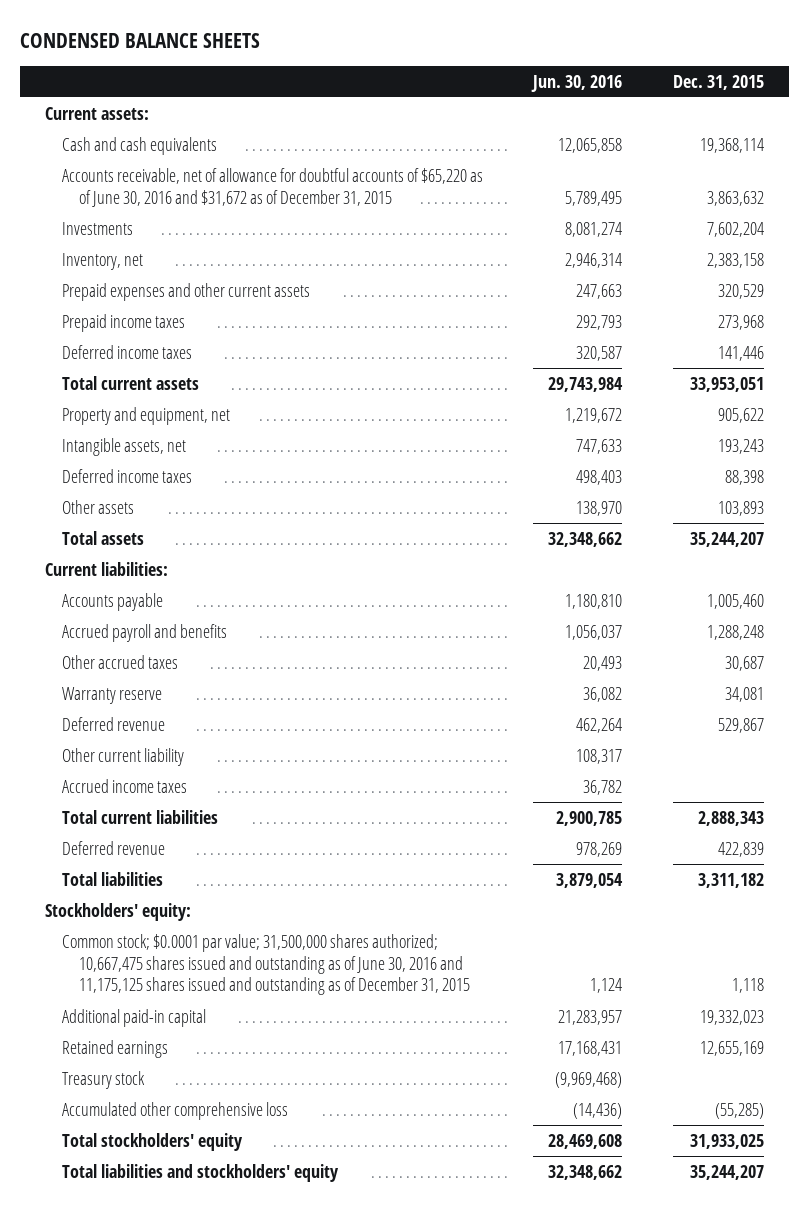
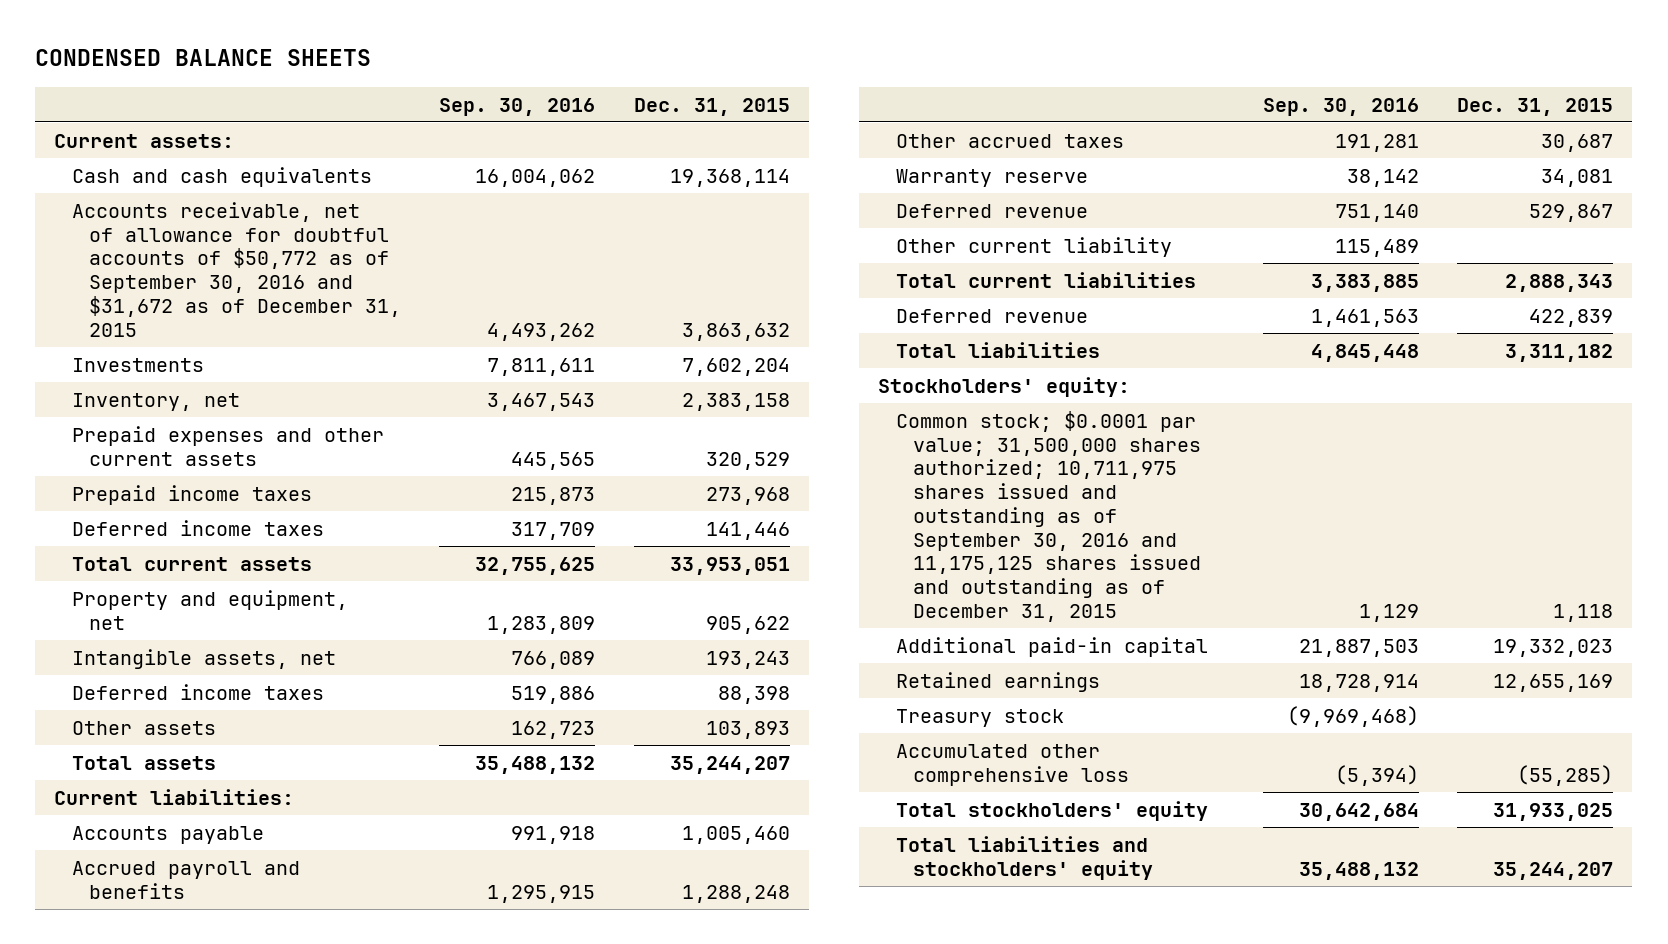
- | Jun. 30, 2016 | Dec. 31, 2015
+ | Sep. 30, 2016 | Dec. 31, 2015
- Accounts receivable, net of allowance for doubtful accounts of $65,220 as of June 30, 2016 and $31,672 as of December 31, 2015 | 5,789,495 | 3,863,632
+ Accounts receivable, net of allowance for doubtful accounts of $50,772 as of September 30, 2016 and $31,672 as of December 31, 2015 | 4,493,262 | 3,863,632
- Accrued income taxes | 36,782 |
- Common stock; $0.0001 par value; 31,500,000 shares authorized; 10,667,475 shares issued and outstanding as of June 30, 2016 and 11,175,125 shares issued and outstanding as of December 31, 2015 | 1,124 | 1,118
+ Common stock; $0.0001 par value; 31,500,000 shares authorized; 10,711,975 shares issued and outstanding as of September 30, 2016 and 11,175,125 shares issued and outstanding as of December 31, 2015 | 1,129 | 1,118

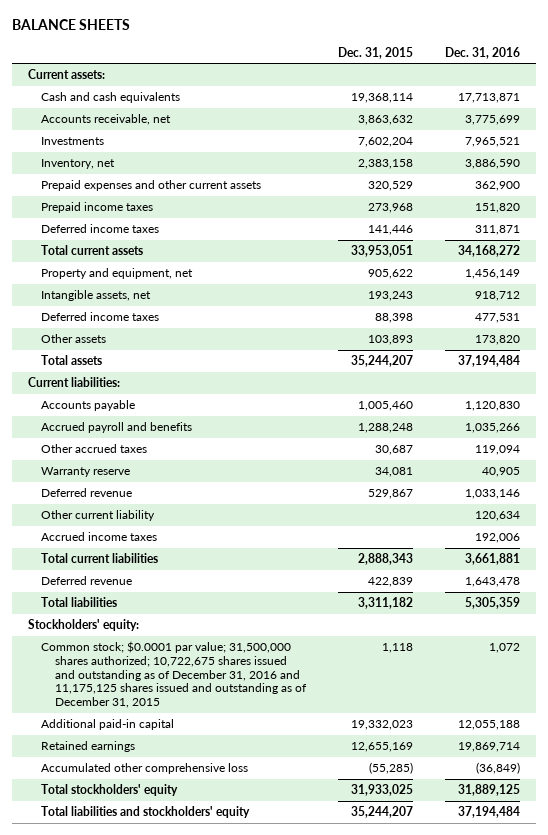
- CONDENSED BALANCE SHEETS
+ BALANCE SHEETS
- | Sep. 30, 2016 | Dec. 31, 2015
+ | Dec. 31, 2015 | Dec. 31, 2016
- Accounts receivable, net of allowance for doubtful accounts of $50,772 as of September 30, 2016 and $31,672 as of December 31, 2015 | 4,493,262 | 3,863,632
+ Accounts receivable, net | 3,863,632 | 3,775,699
+ Accrued income taxes | | 192,006
- Common stock; $0.0001 par value; 31,500,000 shares authorized; 10,711,975 shares issued and outstanding as of September 30, 2016 and 11,175,125 shares issued and outstanding as of December 31, 2015 | 1,129 | 1,118
+ Common stock; $0.0001 par value; 31,500,000 shares authorized; 10,722,675 shares issued and outstanding as of December 31, 2016 and 11,175,125 shares issued and outstanding as of December 31, 2015 | 1,118 | 1,072
- Treasury stock | (9,969,468) |

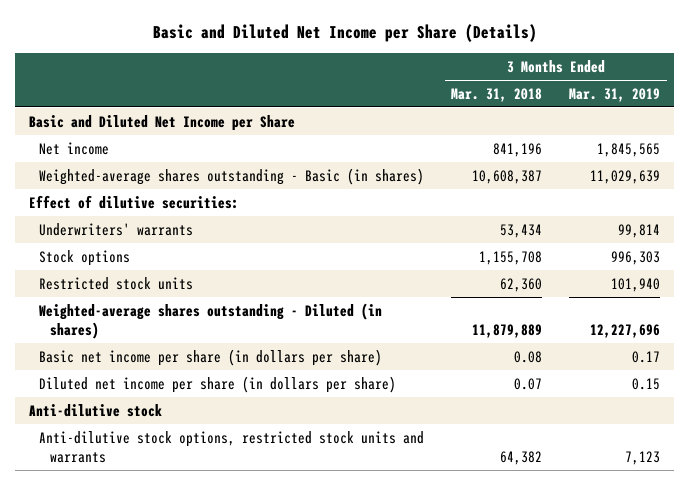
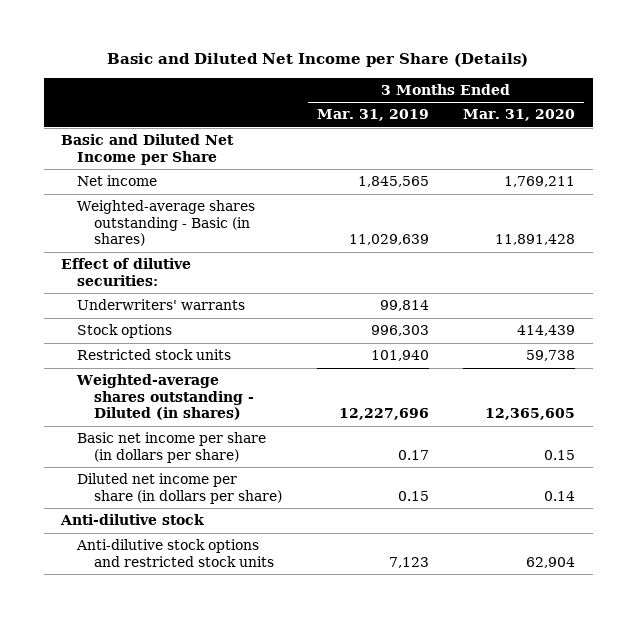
- | 3 Months Ended Mar. 31, 2018 | 3 Months Ended Mar. 31, 2019
+ | 3 Months Ended Mar. 31, 2019 | 3 Months Ended Mar. 31, 2020
- Anti-dilutive stock options, restricted stock units and warrants | 64,382 | 7,123
+ Anti-dilutive stock options and restricted stock units | 7,123 | 62,904

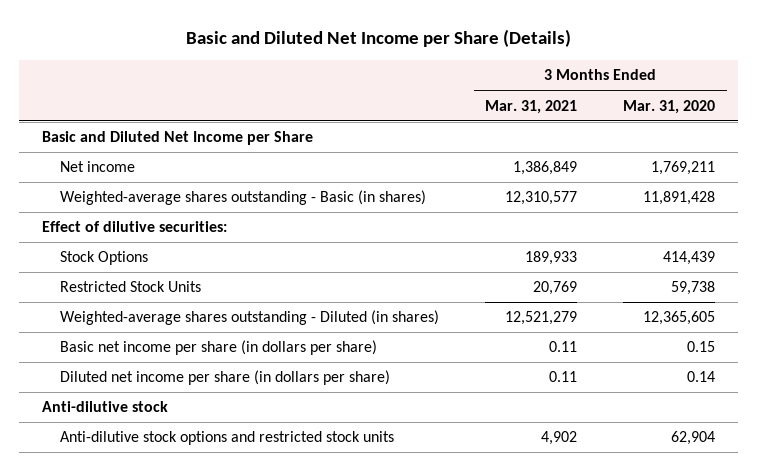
- | 3 Months Ended Mar. 31, 2019 | 3 Months Ended Mar. 31, 2020
+ | 3 Months Ended Mar. 31, 2021 | 3 Months Ended Mar. 31, 2020
- Underwriters' warrants | 99,814 |
- Stock options | 996,303 | 414,439
- Restricted stock units | 101,940 | 59,738
+ Stock Options | 189,933 | 414,439
+ Restricted Stock Units | 20,769 | 59,738

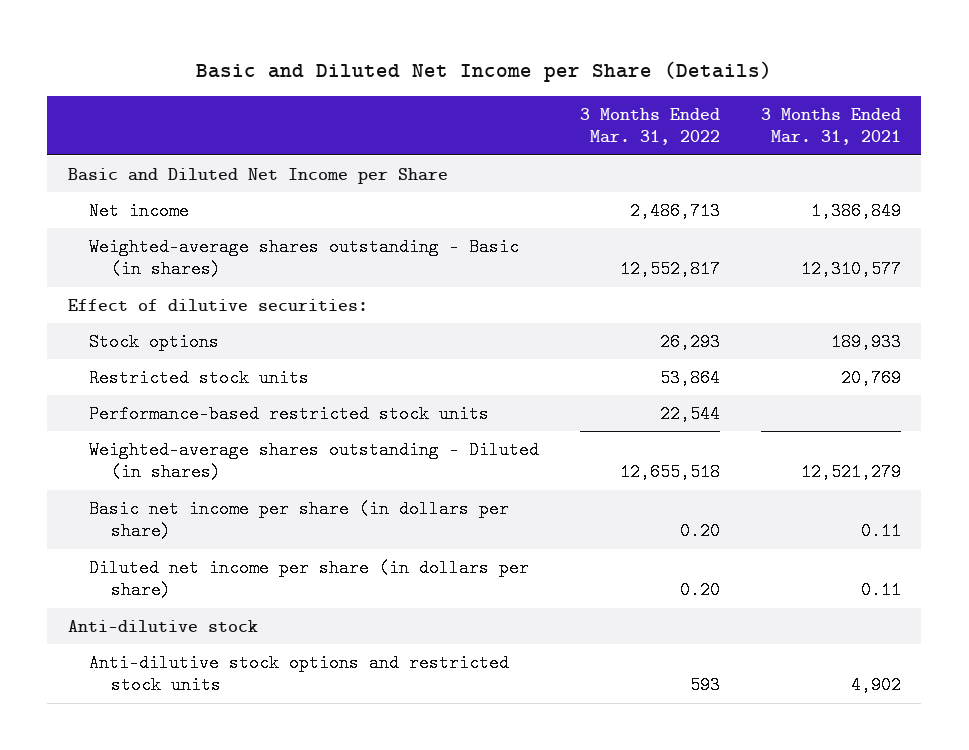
- | 3 Months Ended Mar. 31, 2021 | 3 Months Ended Mar. 31, 2020
+ | 3 Months Ended Mar. 31, 2022 | 3 Months Ended Mar. 31, 2021
- Stock Options | 189,933 | 414,439
- Restricted Stock Units | 20,769 | 59,738
+ Stock options | 26,293 | 189,933
+ Restricted stock units | 53,864 | 20,769
+ Performance-based restricted stock units | 22,544 |

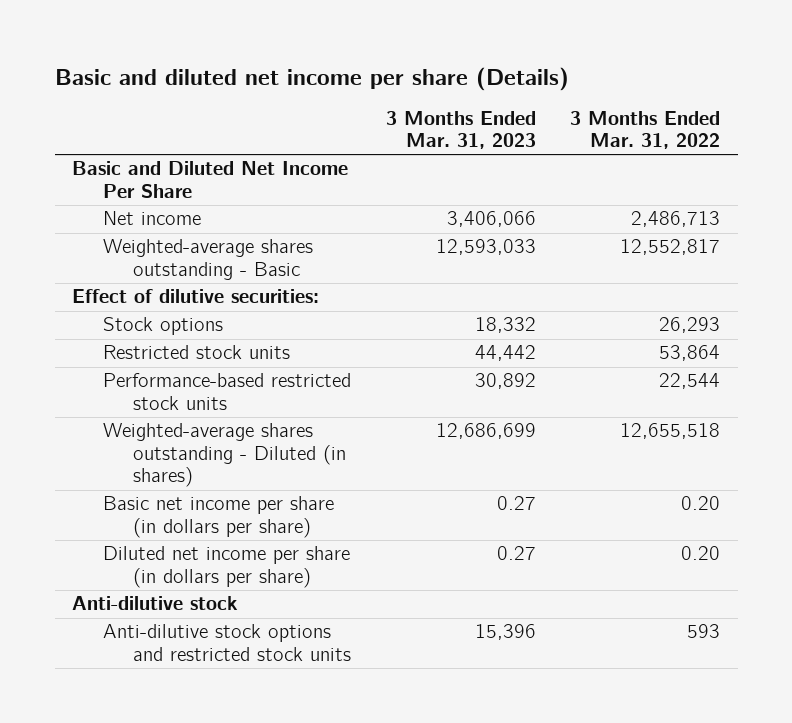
- Basic and Diluted Net Income per Share (Details)
+ Basic and diluted net income per share (Details)
- | 3 Months Ended Mar. 31, 2022 | 3 Months Ended Mar. 31, 2021
+ | 3 Months Ended Mar. 31, 2023 | 3 Months Ended Mar. 31, 2022
- Basic and Diluted Net Income per Share
+ Basic and Diluted Net Income Per Share
- Weighted-average shares outstanding - Basic (in shares) | 12,552,817 | 12,310,577
+ Weighted-average shares outstanding - Basic | 12,593,033 | 12,552,817

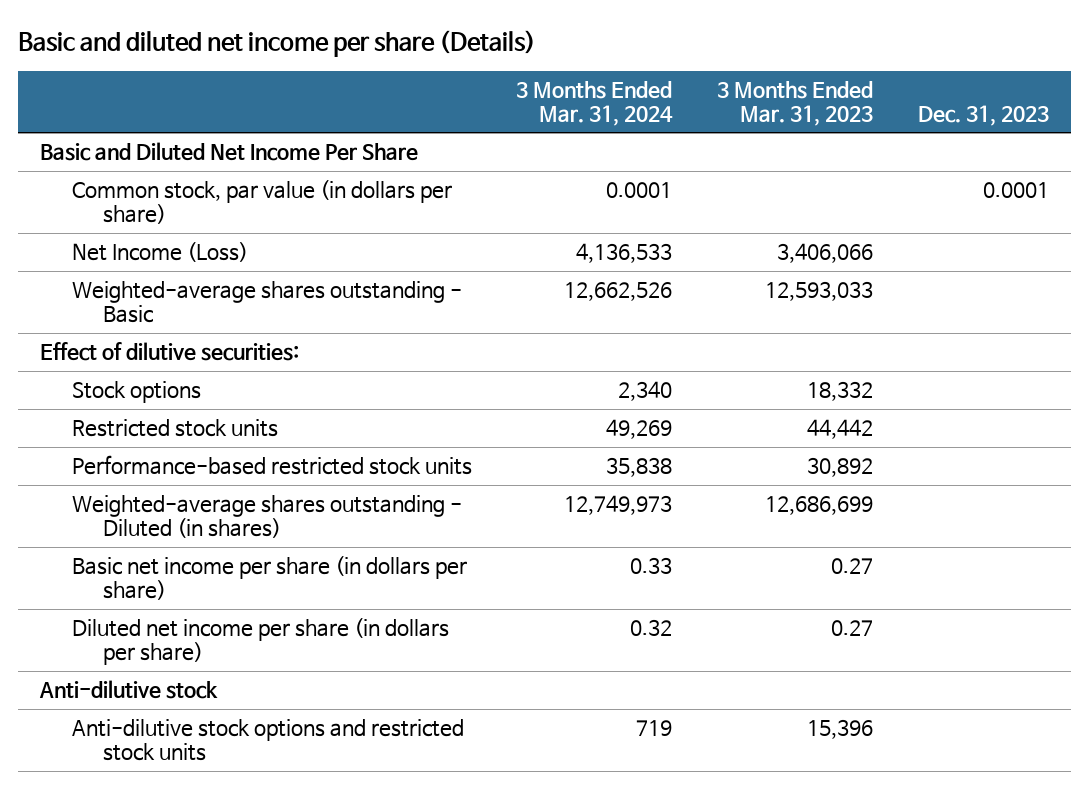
- | 3 Months Ended Mar. 31, 2023 | 3 Months Ended Mar. 31, 2022
+ | 3 Months Ended Mar. 31, 2024 | 3 Months Ended Mar. 31, 2023 | Dec. 31, 2023
- Net income | 3,406,066 | 2,486,713
+ Common stock, par value (in dollars per share) | 0.0001 | | 0.0001
+ Net Income (Loss) | 4,136,533 | 3,406,066 |

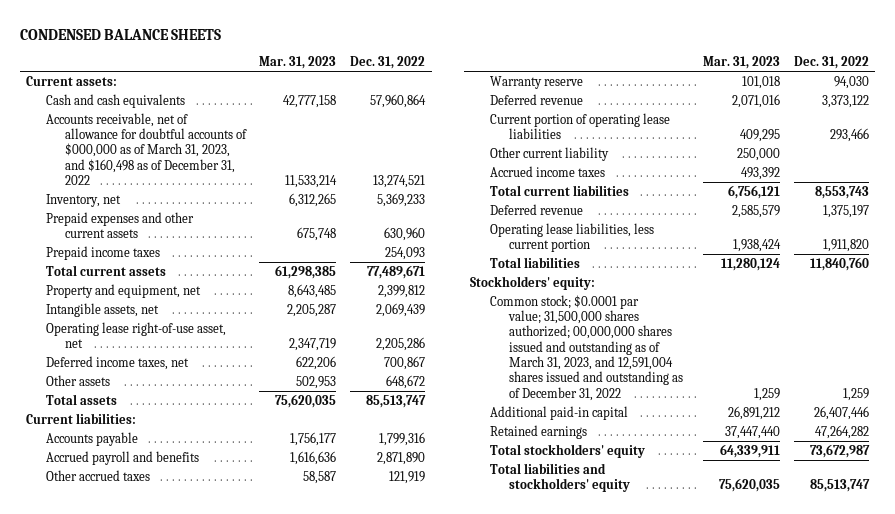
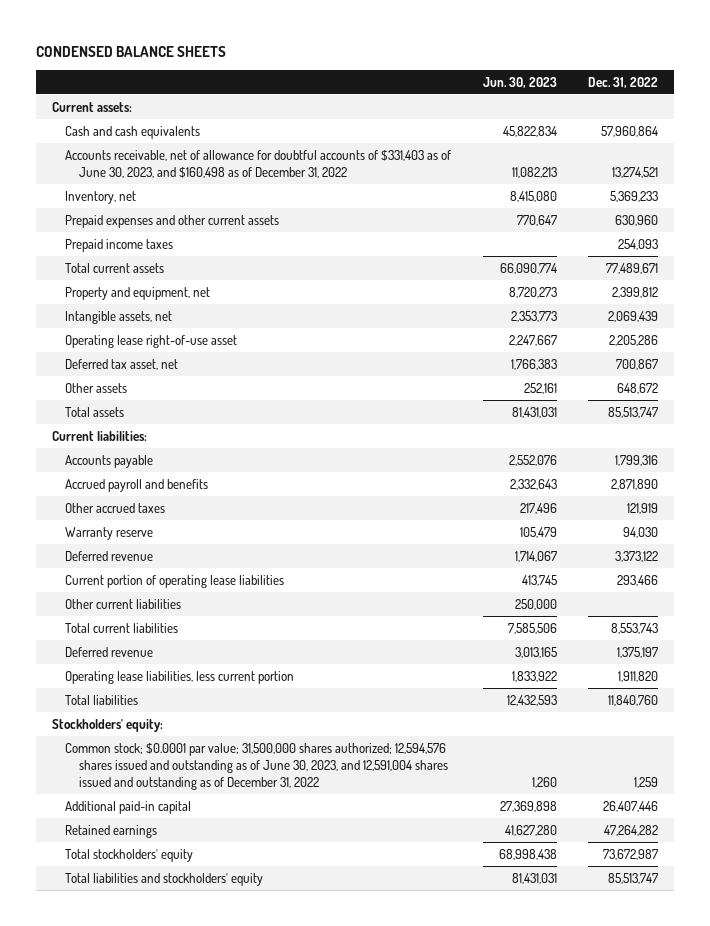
- | Mar. 31, 2023 | Dec. 31, 2022
+ | Jun. 30, 2023 | Dec. 31, 2022
- Accounts receivable, net of allowance for doubtful accounts of $000,000 as of March 31, 2023, and $160,498 as of December 31, 2022 | 11,533,214 | 13,274,521
+ Accounts receivable, net of allowance for doubtful accounts of $331,403 as of June 30, 2023, and $160,498 as of December 31, 2022 | 11,082,213 | 13,274,521
- Operating lease right-of-use asset, net | 2,347,719 | 2,205,286
- Deferred income taxes, net | 622,206 | 700,867
+ Operating lease right-of-use asset | 2,247,667 | 2,205,286
+ Deferred tax asset, net | 1,766,383 | 700,867
- Other current liability | 250,000 |
- Accrued income taxes | 493,392 |
+ Other current liabilities | 250,000 |
- Common stock; $0.0001 par value; 31,500,000 shares authorized; 00,000,000 shares issued and outstanding as of March 31, 2023, and 12,591,004 shares issued and outstanding as of December 31, 2022 | 1,259 | 1,259
+ Common stock; $0.0001 par value; 31,500,000 shares authorized; 12,594,576 shares issued and outstanding as of June 30, 2023, and 12,591,004 shares issued and outstanding as of December 31, 2022 | 1,260 | 1,259

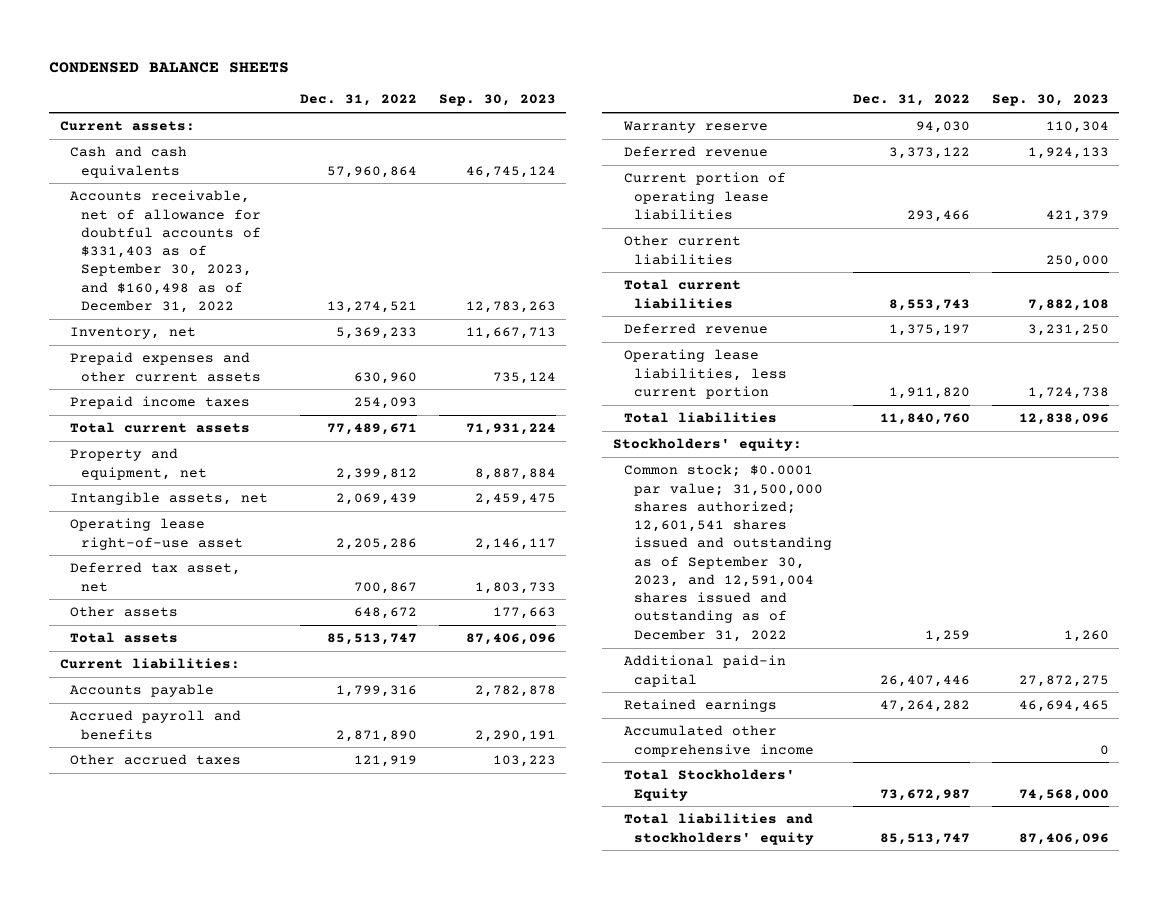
- | Jun. 30, 2023 | Dec. 31, 2022
+ | Dec. 31, 2022 | Sep. 30, 2023
- Accounts receivable, net of allowance for doubtful accounts of $331,403 as of June 30, 2023, and $160,498 as of December 31, 2022 | 11,082,213 | 13,274,521
+ Accounts receivable, net of allowance for doubtful accounts of $331,403 as of September 30, 2023, and $160,498 as of December 31, 2022 | 13,274,521 | 12,783,263
- Common stock; $0.0001 par value; 31,500,000 shares authorized; 12,594,576 shares issued and outstanding as of June 30, 2023, and 12,591,004 shares issued and outstanding as of December 31, 2022 | 1,260 | 1,259
+ Common stock; $0.0001 par value; 31,500,000 shares authorized; 12,601,541 shares issued and outstanding as of September 30, 2023, and 12,591,004 shares issued and outstanding as of December 31, 2022 | 1,259 | 1,260
- Total stockholders' equity | 68,998,438 | 73,672,987
+ Accumulated other comprehensive income | | 0
+ Total Stockholders' Equity | 73,672,987 | 74,568,000

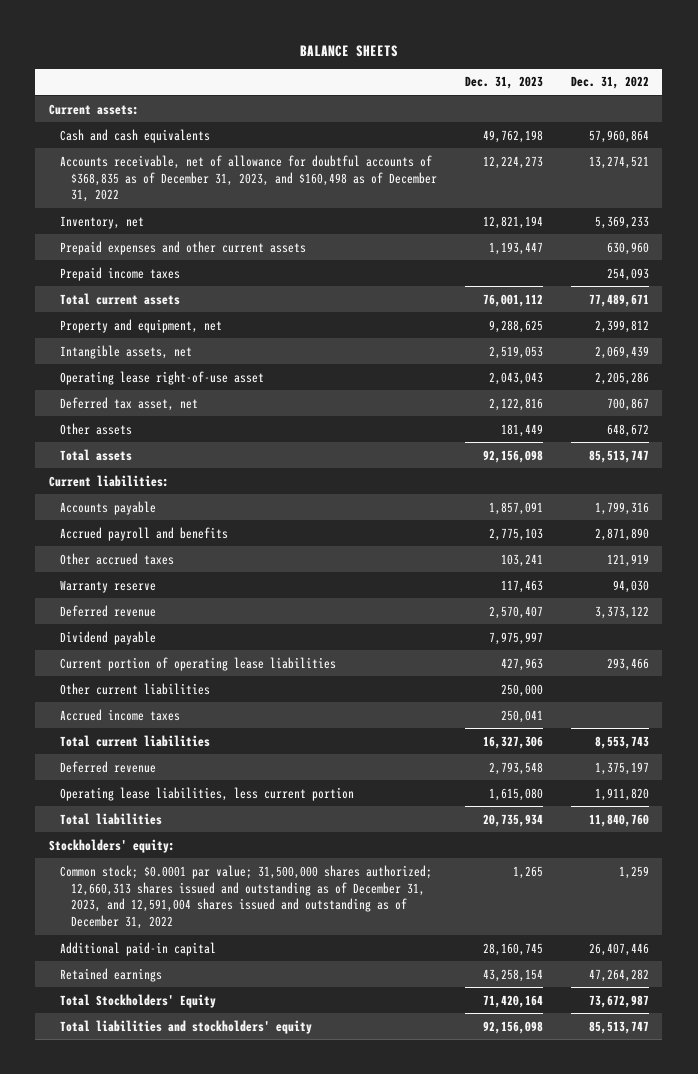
- CONDENSED BALANCE SHEETS
+ BALANCE SHEETS
- | Dec. 31, 2022 | Sep. 30, 2023
+ | Dec. 31, 2023 | Dec. 31, 2022
- Accounts receivable, net of allowance for doubtful accounts of $331,403 as of September 30, 2023, and $160,498 as of December 31, 2022 | 13,274,521 | 12,783,263
+ Accounts receivable, net of allowance for doubtful accounts of $368,835 as of December 31, 2023, and $160,498 as of December 31, 2022 | 12,224,273 | 13,274,521
+ Dividend payable | 7,975,997 |
+ Accrued income taxes | 250,041 |
- Common stock; $0.0001 par value; 31,500,000 shares authorized; 12,601,541 shares issued and outstanding as of September 30, 2023, and 12,591,004 shares issued and outstanding as of December 31, 2022 | 1,259 | 1,260
+ Common stock; $0.0001 par value; 31,500,000 shares authorized; 12,660,313 shares issued and outstanding as of December 31, 2023, and 12,591,004 shares issued and outstanding as of December 31, 2022 | 1,265 | 1,259
- Accumulated other comprehensive income | | 0

